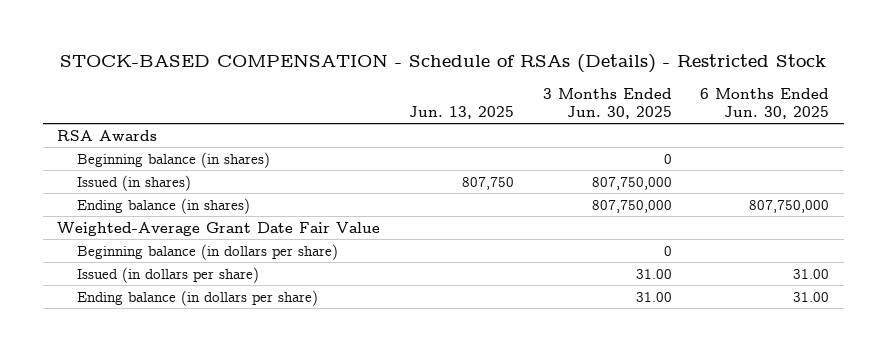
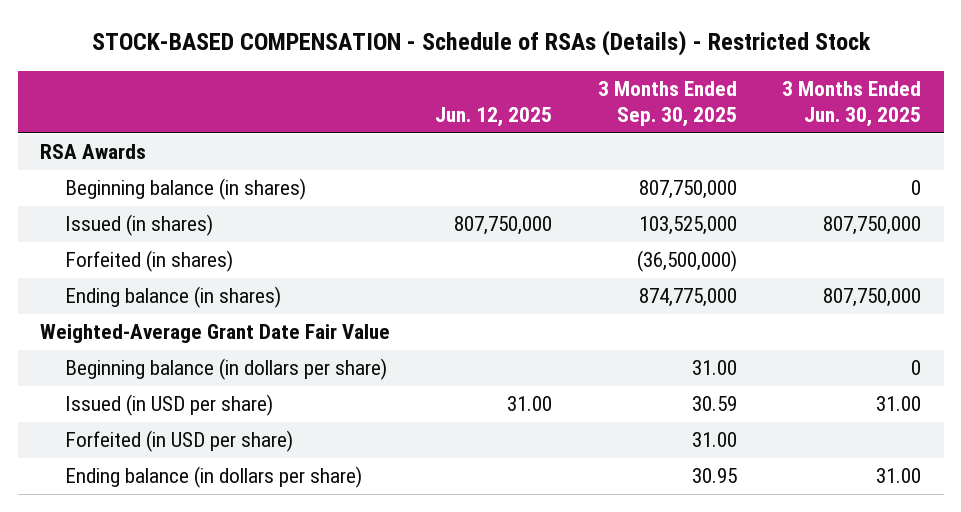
- | Jun. 13, 2025 | 3 Months Ended Jun. 30, 2025 | 6 Months Ended Jun. 30, 2025
+ | Jun. 12, 2025 | 3 Months Ended Sep. 30, 2025 | 3 Months Ended Jun. 30, 2025
+ Forfeited (in shares) | | (36,500,000) |
- Issued (in dollars per share) | | 31.00 | 31.00
+ Issued (in USD per share) | 31.00 | 30.59 | 31.00
+ Forfeited (in USD per share) | | 31.00 |

